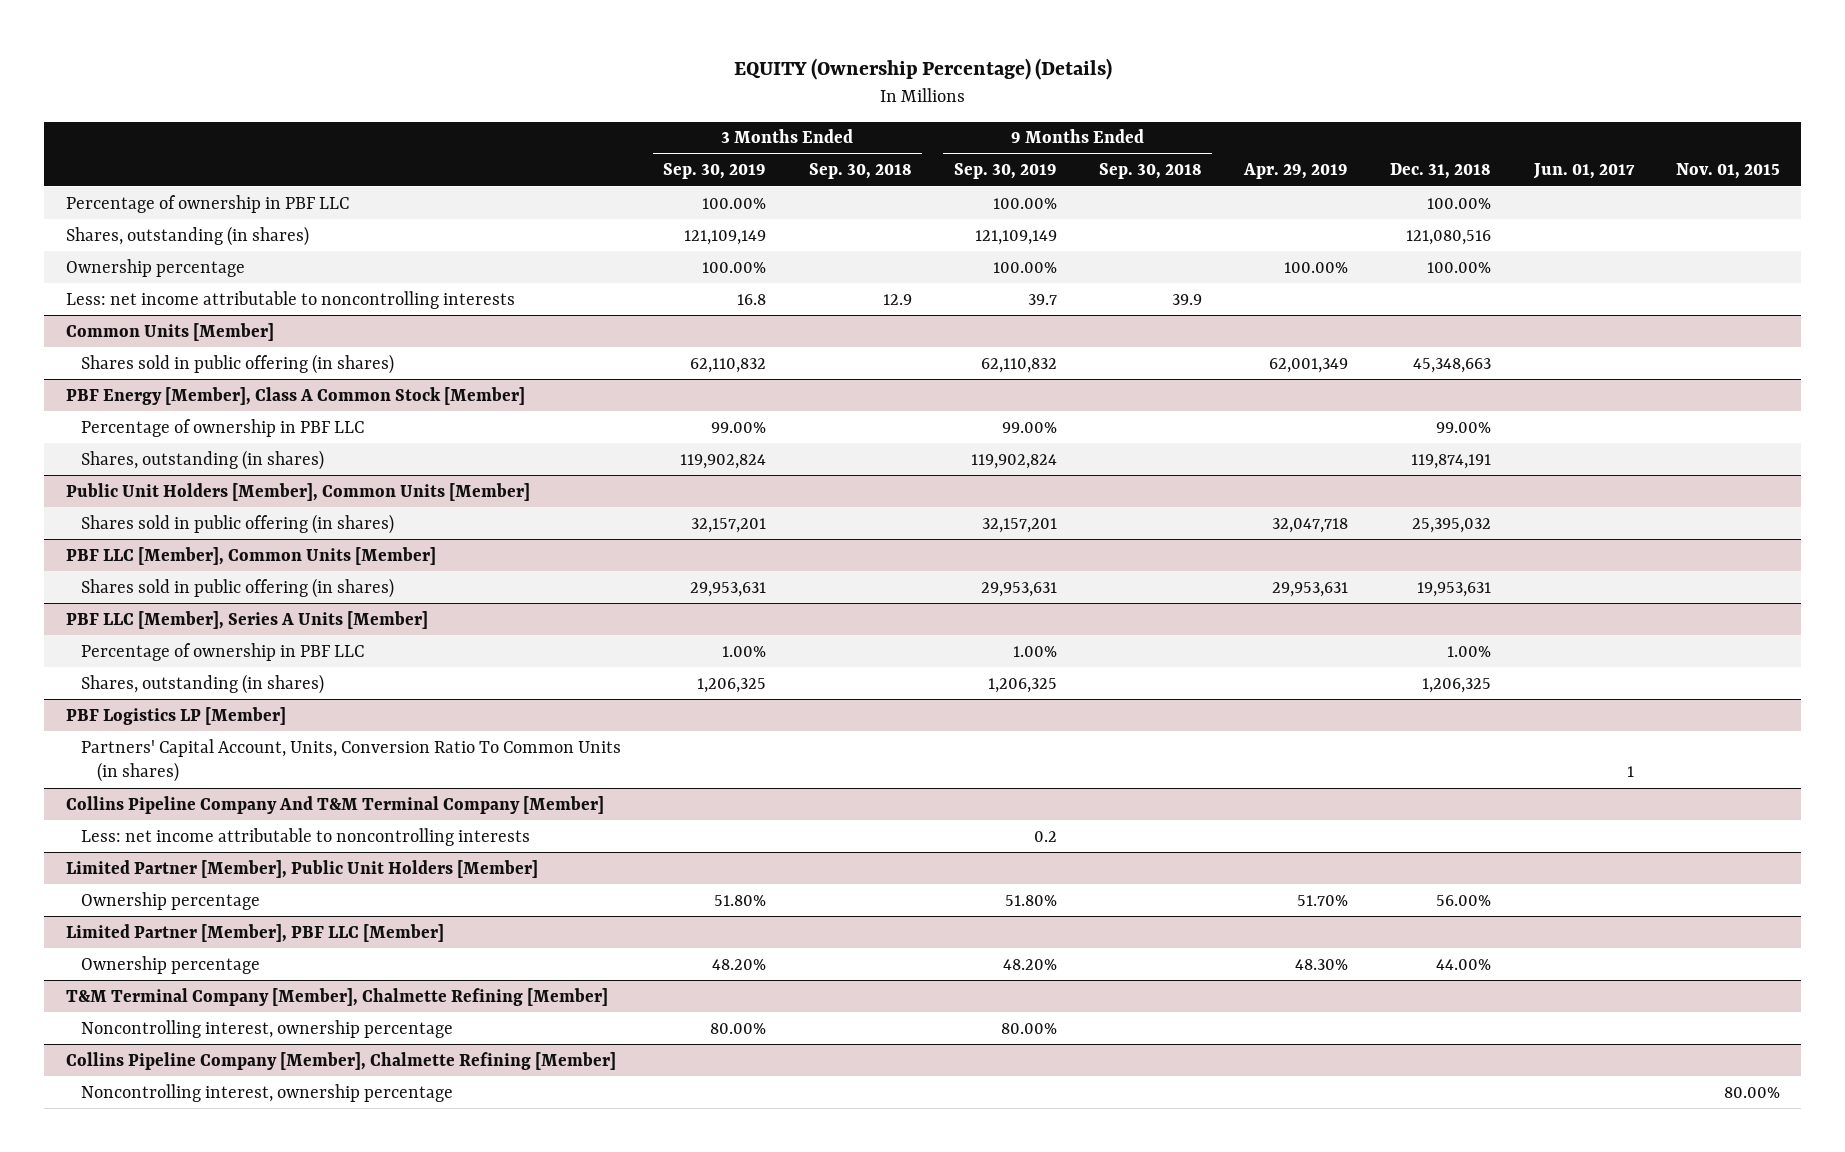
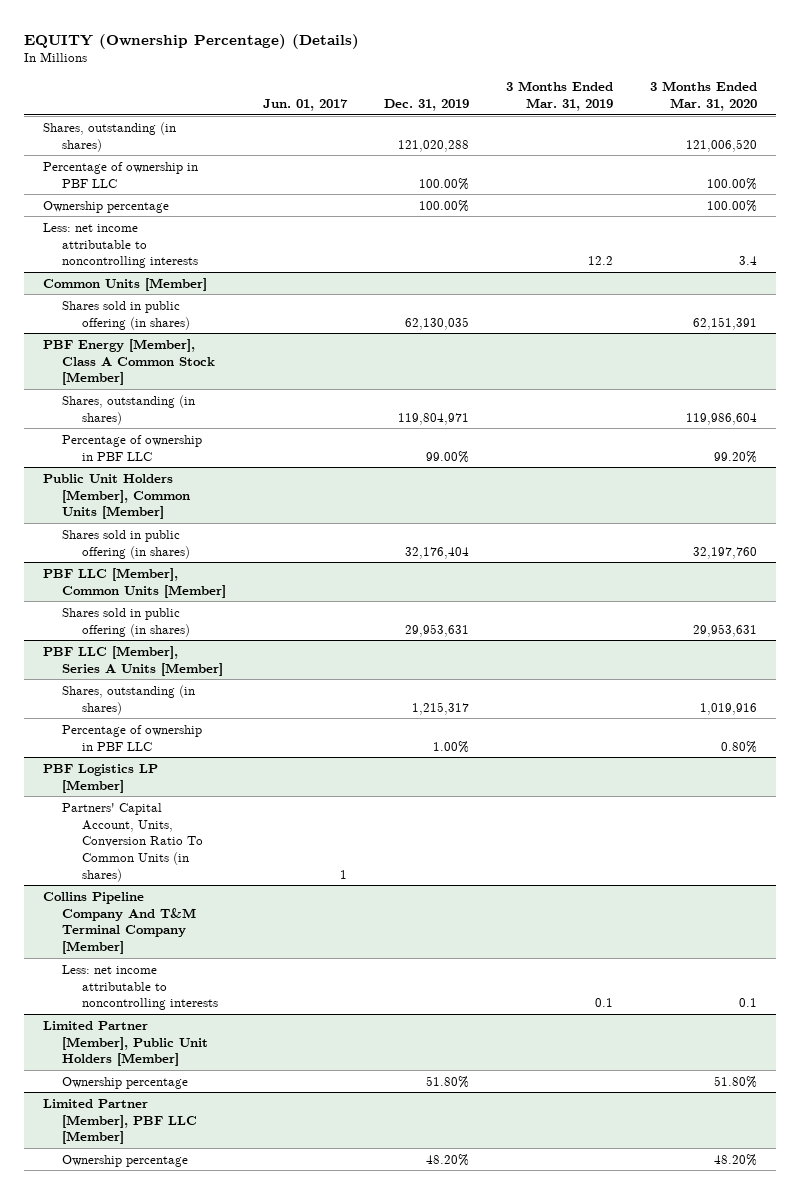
- | 3 Months Ended Sep. 30, 2019 | 3 Months Ended Sep. 30, 2018 | 9 Months Ended Sep. 30, 2019 | 9 Months Ended Sep. 30, 2018 | Apr. 29, 2019 | Dec. 31, 2018 | Jun. 01, 2017 | Nov. 01, 2015
+ | Jun. 01, 2017 | Dec. 31, 2019 | 3 Months Ended Mar. 31, 2019 | 3 Months Ended Mar. 31, 2020
moved down: Percentage of ownership in PBF LLC | | 100.00% | | 100.00%
@ PBF Energy [Member], Class A Common Stock [Member]
moved down: Percentage of ownership in PBF LLC | | 99.00% | | 99.20%
@ PBF LLC [Member], Series A Units [Member]
moved down: Percentage of ownership in PBF LLC | | 1.00% | | 0.80%
- T&M Terminal Company [Member], Chalmette Refining [Member]
- Noncontrolling interest, ownership percentage | 80.00% | | 80.00% | | | | |
- Collins Pipeline Company [Member], Chalmette Refining [Member]
- Noncontrolling interest, ownership percentage | | | | | | | | 80.00%

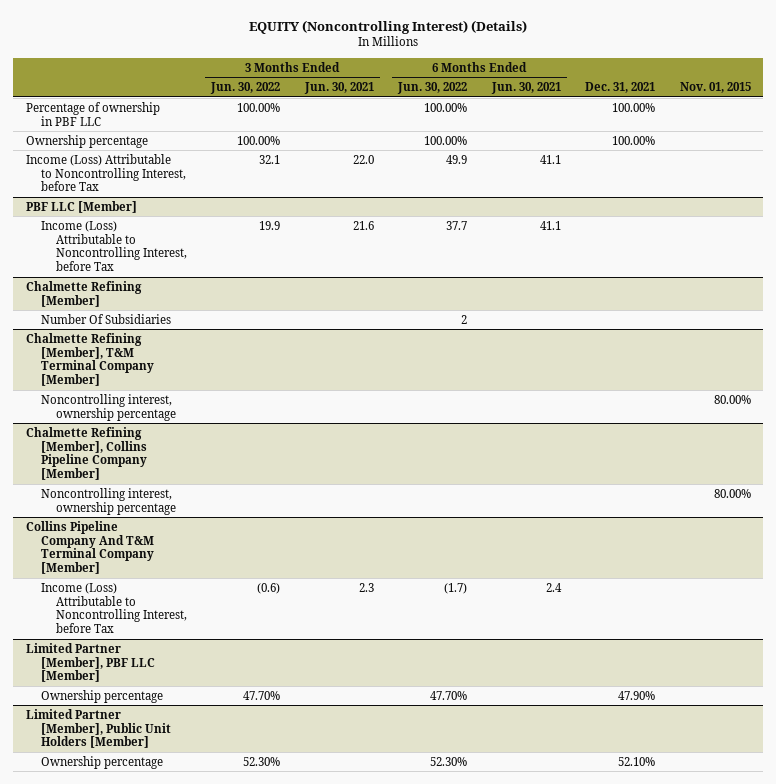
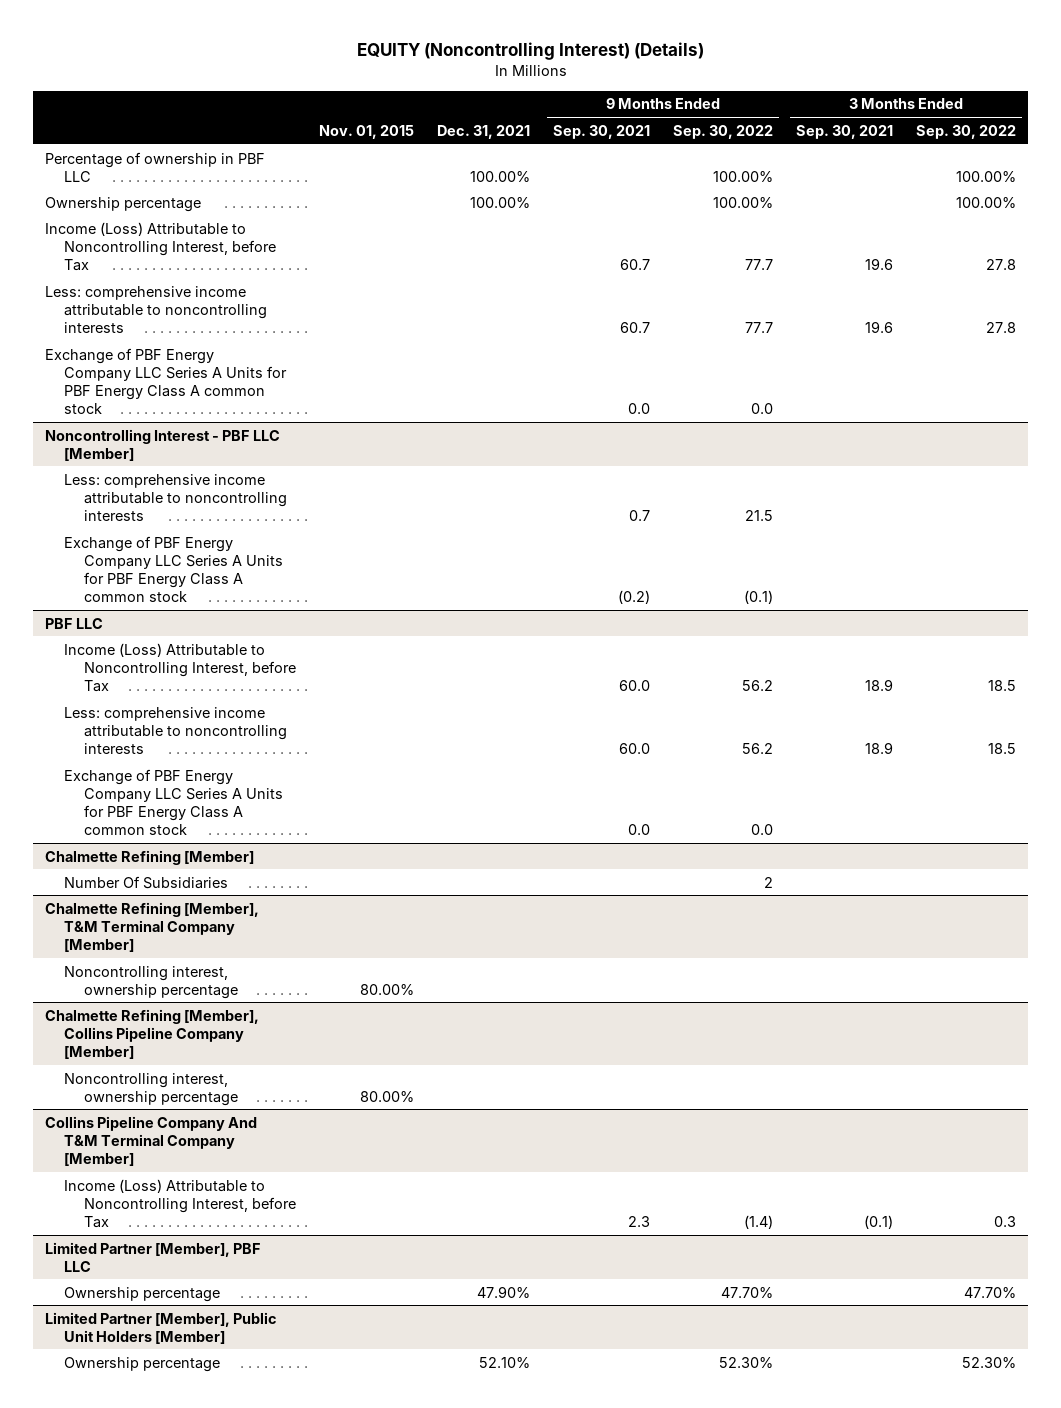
- | 3 Months Ended Jun. 30, 2022 | 3 Months Ended Jun. 30, 2021 | 6 Months Ended Jun. 30, 2022 | 6 Months Ended Jun. 30, 2021 | Dec. 31, 2021 | Nov. 01, 2015
+ | Nov. 01, 2015 | Dec. 31, 2021 | 9 Months Ended Sep. 30, 2021 | 9 Months Ended Sep. 30, 2022 | 3 Months Ended Sep. 30, 2021 | 3 Months Ended Sep. 30, 2022
- PBF LLC [Member]
+ Less: comprehensive income attributable to noncontrolling interests | | | 60.7 | 77.7 | 19.6 | 27.8
+ Exchange of PBF Energy Company LLC Series A Units for PBF Energy Class A common stock | | | 0.0 | 0.0 | |
+ Noncontrolling Interest - PBF LLC [Member]
+ Less: comprehensive income attributable to noncontrolling interests | | | 0.7 | 21.5 | |
+ Exchange of PBF Energy Company LLC Series A Units for PBF Energy Class A common stock | | | (0.2) | (0.1) | |
+ PBF LLC
+ Less: comprehensive income attributable to noncontrolling interests | | | 60.0 | 56.2 | 18.9 | 18.5
+ Exchange of PBF Energy Company LLC Series A Units for PBF Energy Class A common stock | | | 0.0 | 0.0 | |
- Limited Partner [Member], PBF LLC [Member]
+ Limited Partner [Member], PBF LLC

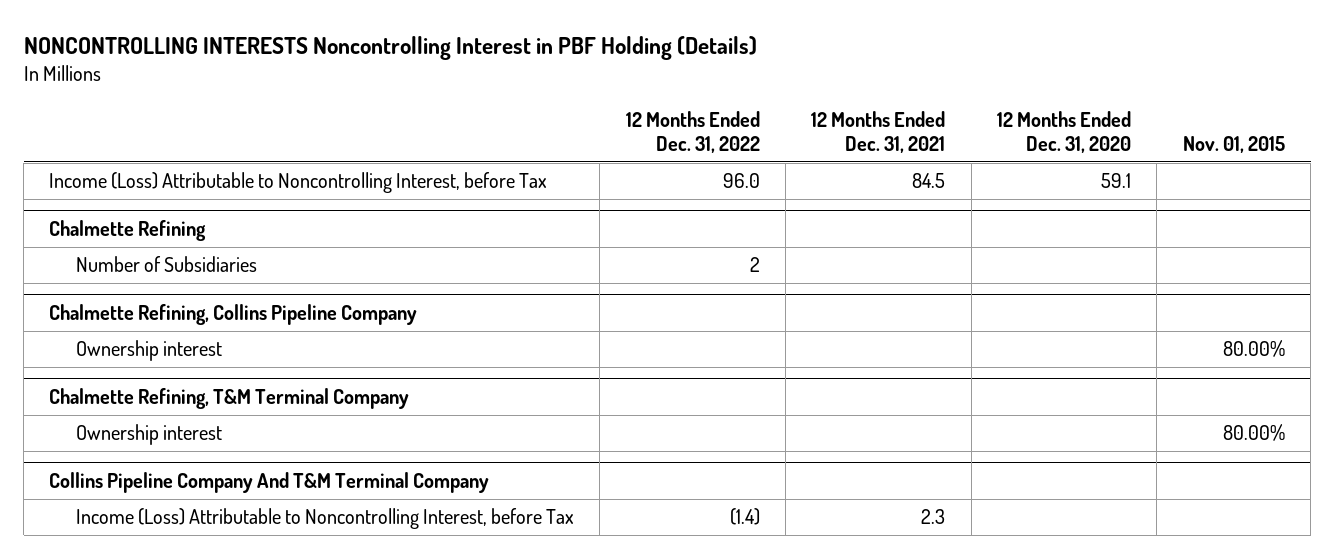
- EQUITY (Noncontrolling Interest) (Details)
+ NONCONTROLLING INTERESTS Noncontrolling Interest in PBF Holding (Details)
- | Nov. 01, 2015 | Dec. 31, 2021 | 9 Months Ended Sep. 30, 2021 | 9 Months Ended Sep. 30, 2022 | 3 Months Ended Sep. 30, 2021 | 3 Months Ended Sep. 30, 2022
+ | 12 Months Ended Dec. 31, 2022 | 12 Months Ended Dec. 31, 2021 | 12 Months Ended Dec. 31, 2020 | Nov. 01, 2015
- Percentage of ownership in PBF LLC | | 100.00% | | 100.00% | | 100.00%
- Ownership percentage | | 100.00% | | 100.00% | | 100.00%
- Less: comprehensive income attributable to noncontrolling interests | | | 60.7 | 77.7 | 19.6 | 27.8
- Exchange of PBF Energy Company LLC Series A Units for PBF Energy Class A common stock | | | 0.0 | 0.0 | |
- Noncontrolling Interest - PBF LLC [Member]
- Less: comprehensive income attributable to noncontrolling interests | | | 0.7 | 21.5 | |
- Exchange of PBF Energy Company LLC Series A Units for PBF Energy Class A common stock | | | (0.2) | (0.1) | |
- PBF LLC
- Income (Loss) Attributable to Noncontrolling Interest, before Tax | | | 60.0 | 56.2 | 18.9 | 18.5
- Less: comprehensive income attributable to noncontrolling interests | | | 60.0 | 56.2 | 18.9 | 18.5
- Exchange of PBF Energy Company LLC Series A Units for PBF Energy Class A common stock | | | 0.0 | 0.0 | |
- Chalmette Refining [Member]
- Number Of Subsidiaries | | | | 2 | |
- Chalmette Refining [Member], T&M Terminal Company [Member]
- Noncontrolling interest, ownership percentage | 80.00% | | | | |
- Chalmette Refining [Member], Collins Pipeline Company [Member]
- Noncontrolling interest, ownership percentage | 80.00% | | | | |
- Collins Pipeline Company And T&M Terminal Company [Member]
+ Chalmette Refining
+ Number of Subsidiaries | 2 | | |
+ Chalmette Refining, Collins Pipeline Company
+ Ownership interest | | | | 80.00%
+ Chalmette Refining, T&M Terminal Company
+ Ownership interest | | | | 80.00%
+ Collins Pipeline Company And T&M Terminal Company
- Limited Partner [Member], PBF LLC
- Ownership percentage | | 47.90% | | 47.70% | | 47.70%
- Limited Partner [Member], Public Unit Holders [Member]
- Ownership percentage | | 52.10% | | 52.30% | | 52.30%

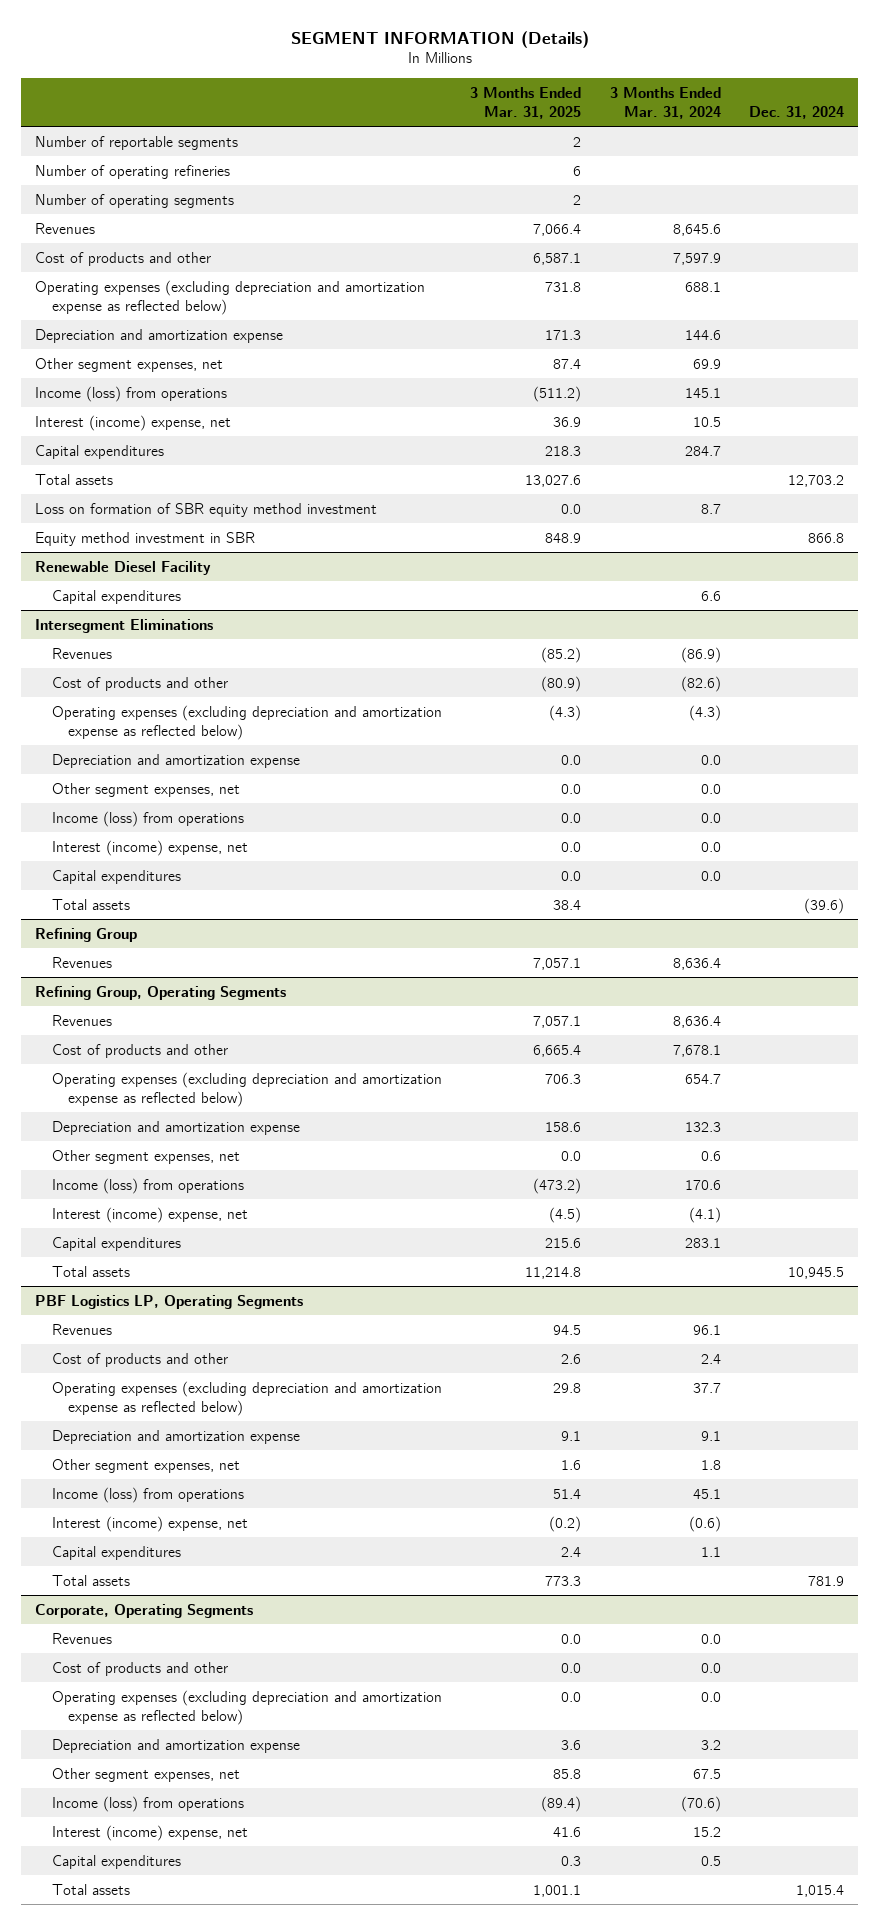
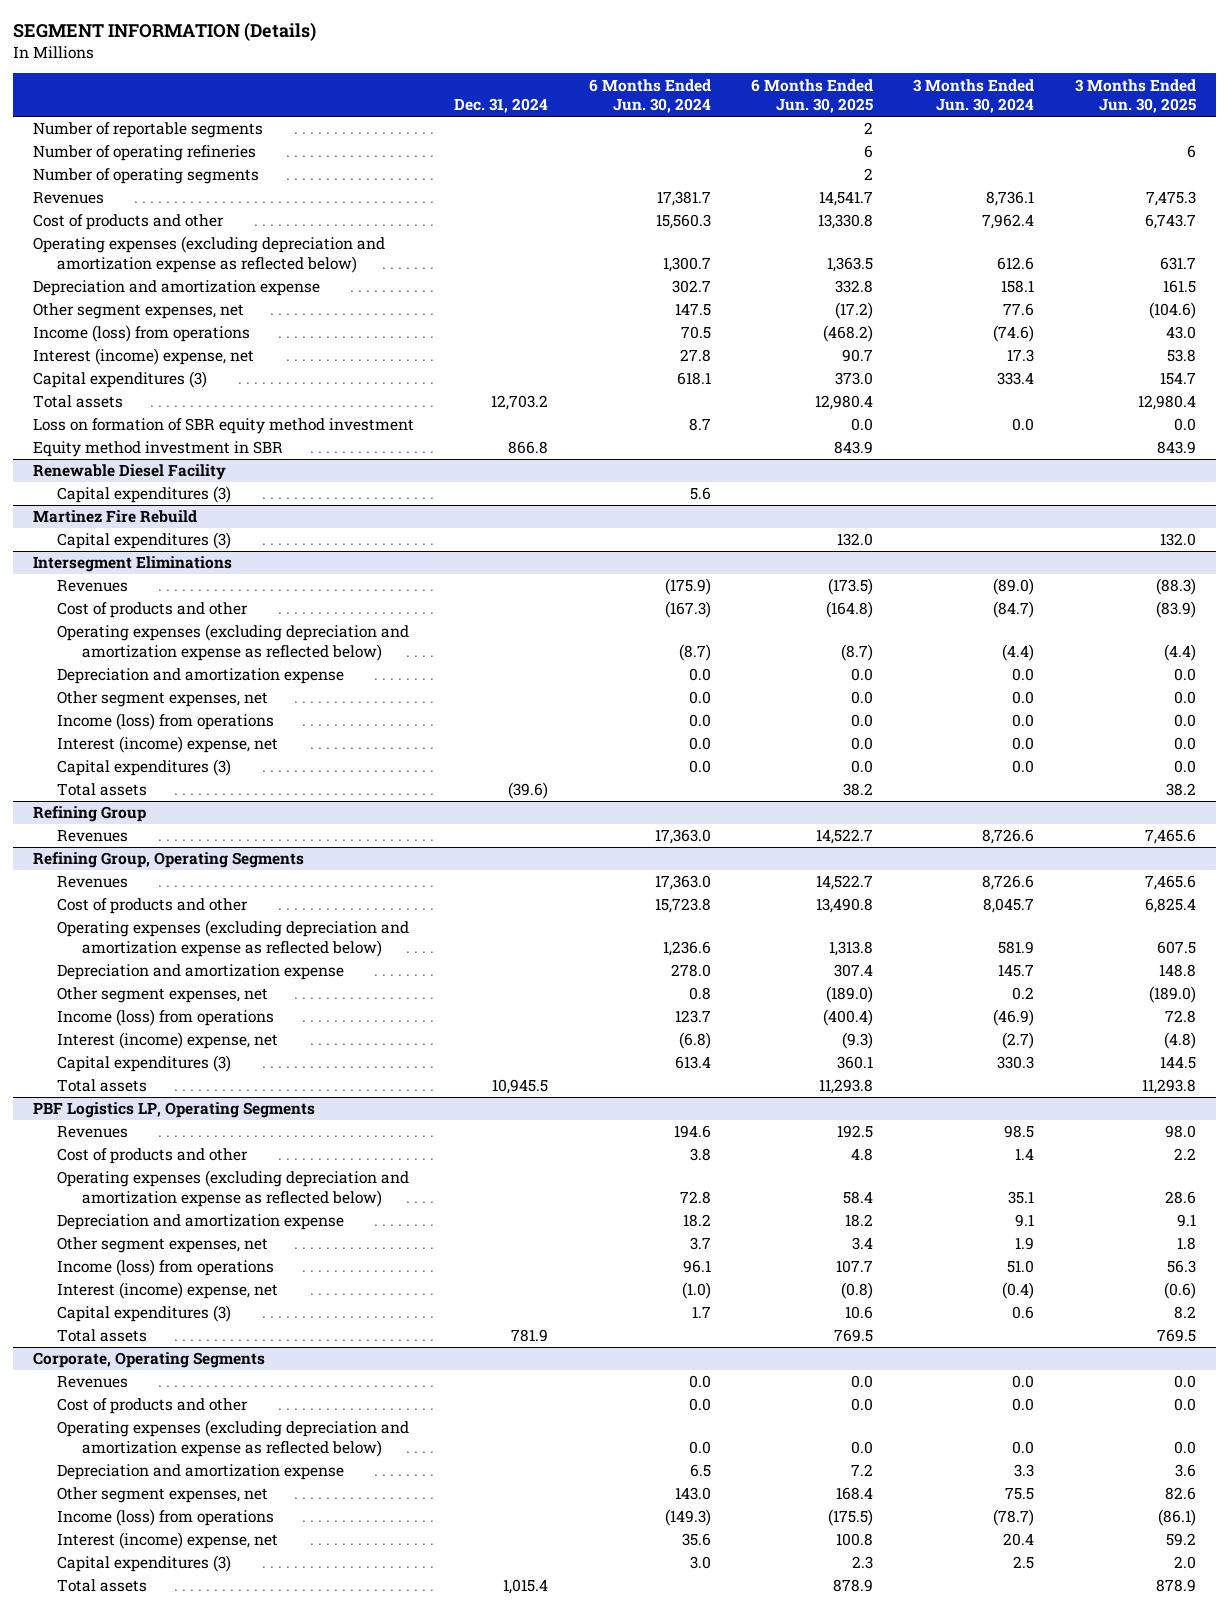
- | 3 Months Ended Mar. 31, 2025 | 3 Months Ended Mar. 31, 2024 | Dec. 31, 2024
+ | Dec. 31, 2024 | 6 Months Ended Jun. 30, 2024 | 6 Months Ended Jun. 30, 2025 | 3 Months Ended Jun. 30, 2024 | 3 Months Ended Jun. 30, 2025
- Capital expenditures | 218.3 | 284.7 |
+ Capital expenditures (3) | | 618.1 | 373.0 | 333.4 | 154.7
@ Renewable Diesel Facility
- Capital expenditures | | 6.6 |
+ Capital expenditures (3) | | 5.6 | | |
+ Martinez Fire Rebuild
+ Capital expenditures (3) | | | 132.0 | | 132.0
@ Intersegment Eliminations
- Capital expenditures | 0.0 | 0.0 |
+ Capital expenditures (3) | | 0.0 | 0.0 | 0.0 | 0.0
@ Refining Group, Operating Segments
- Capital expenditures | 215.6 | 283.1 |
+ Capital expenditures (3) | | 613.4 | 360.1 | 330.3 | 144.5
@ PBF Logistics LP, Operating Segments
- Capital expenditures | 2.4 | 1.1 |
+ Capital expenditures (3) | | 1.7 | 10.6 | 0.6 | 8.2
@ Corporate, Operating Segments
- Capital expenditures | 0.3 | 0.5 |
+ Capital expenditures (3) | | 3.0 | 2.3 | 2.5 | 2.0

